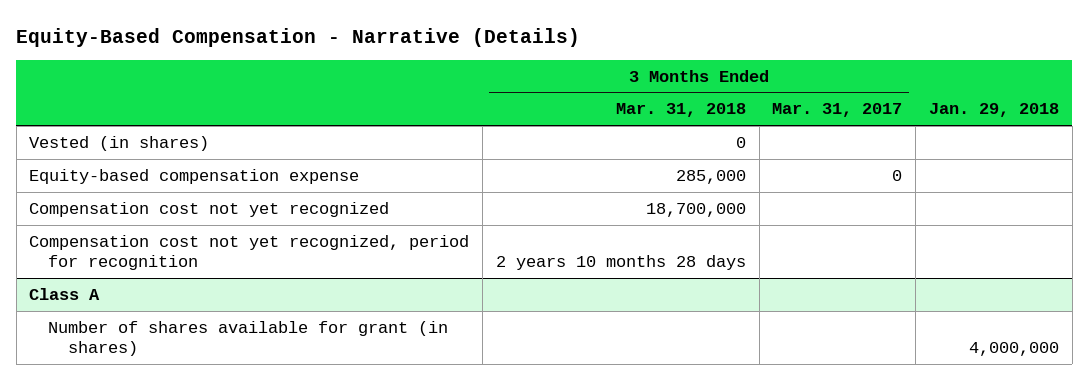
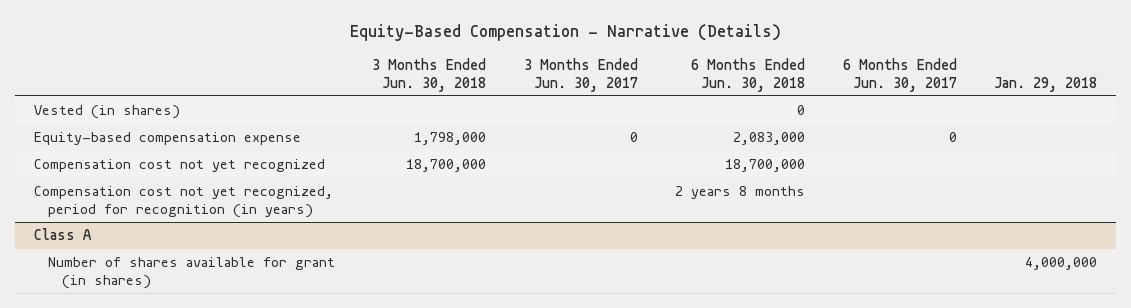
- | 3 Months Ended Mar. 31, 2018 | 3 Months Ended Mar. 31, 2017 | Jan. 29, 2018
+ | 3 Months Ended Jun. 30, 2018 | 3 Months Ended Jun. 30, 2017 | 6 Months Ended Jun. 30, 2018 | 6 Months Ended Jun. 30, 2017 | Jan. 29, 2018
- Compensation cost not yet recognized, period for recognition | 2 years 10 months 28 days | |
+ Compensation cost not yet recognized, period for recognition (in years) | | | 2 years 8 months | |

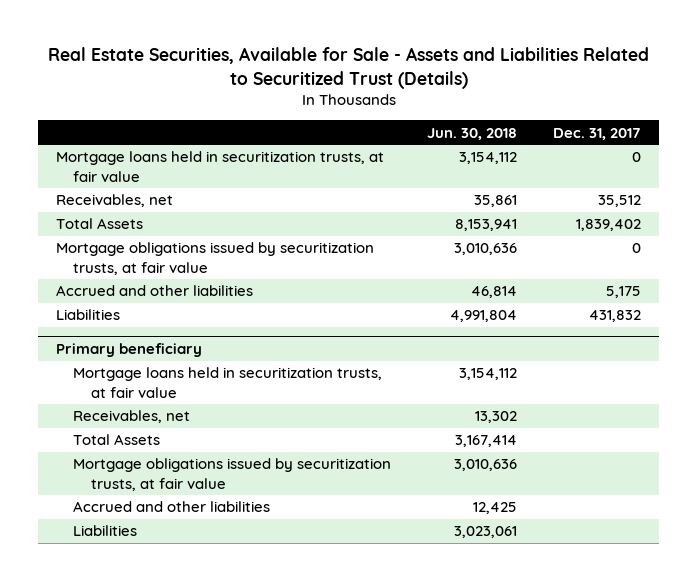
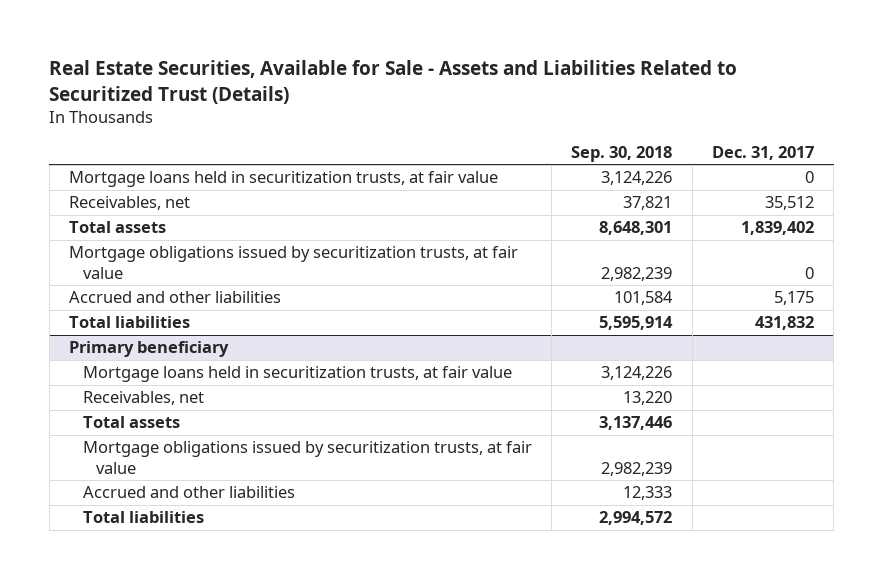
- | Jun. 30, 2018 | Dec. 31, 2017
+ | Sep. 30, 2018 | Dec. 31, 2017
- Total Assets | 8,153,941 | 1,839,402
+ Total assets | 8,648,301 | 1,839,402
- Liabilities | 4,991,804 | 431,832
+ Total liabilities | 5,595,914 | 431,832
@ Primary beneficiary
- Total Assets | 3,167,414 |
+ Total assets | 3,137,446 |
- Liabilities | 3,023,061 |
+ Total liabilities | 2,994,572 |

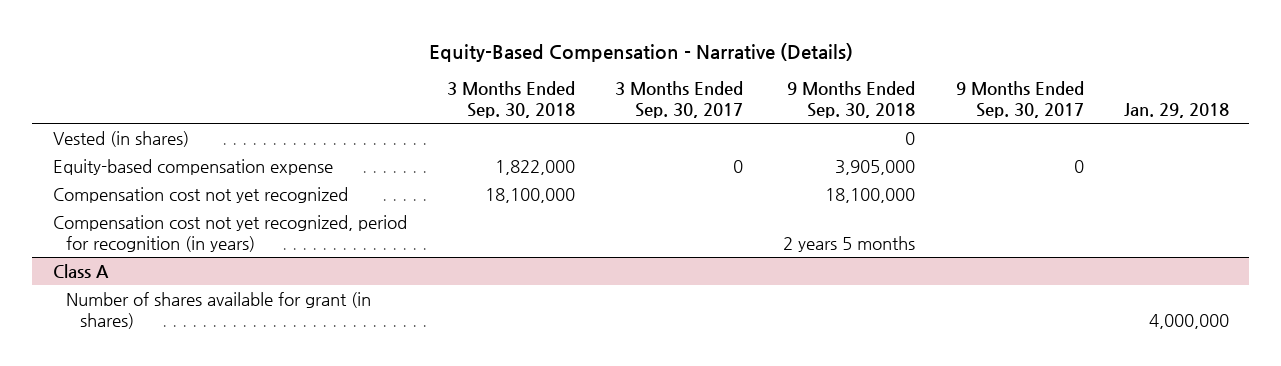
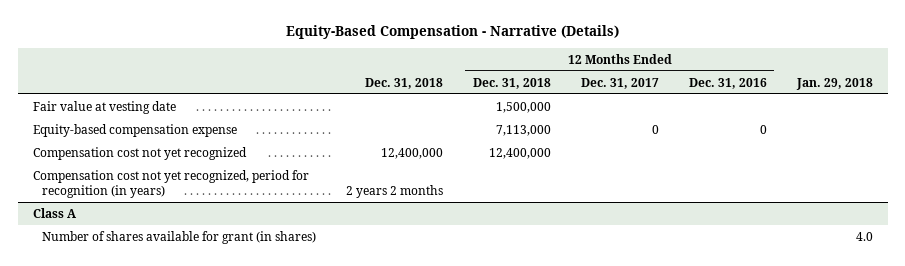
- | 3 Months Ended Sep. 30, 2018 | 3 Months Ended Sep. 30, 2017 | 9 Months Ended Sep. 30, 2018 | 9 Months Ended Sep. 30, 2017 | Jan. 29, 2018
+ | Dec. 31, 2018 | 12 Months Ended Dec. 31, 2018 | 12 Months Ended Dec. 31, 2017 | 12 Months Ended Dec. 31, 2016 | Jan. 29, 2018
- Vested (in shares) | | | 0 | |
+ Fair value at vesting date | | 1,500,000 | | |
@ Class A
- Number of shares available for grant (in shares) | | | | | 4,000,000
+ Number of shares available for grant (in shares) | | | | | 4.0

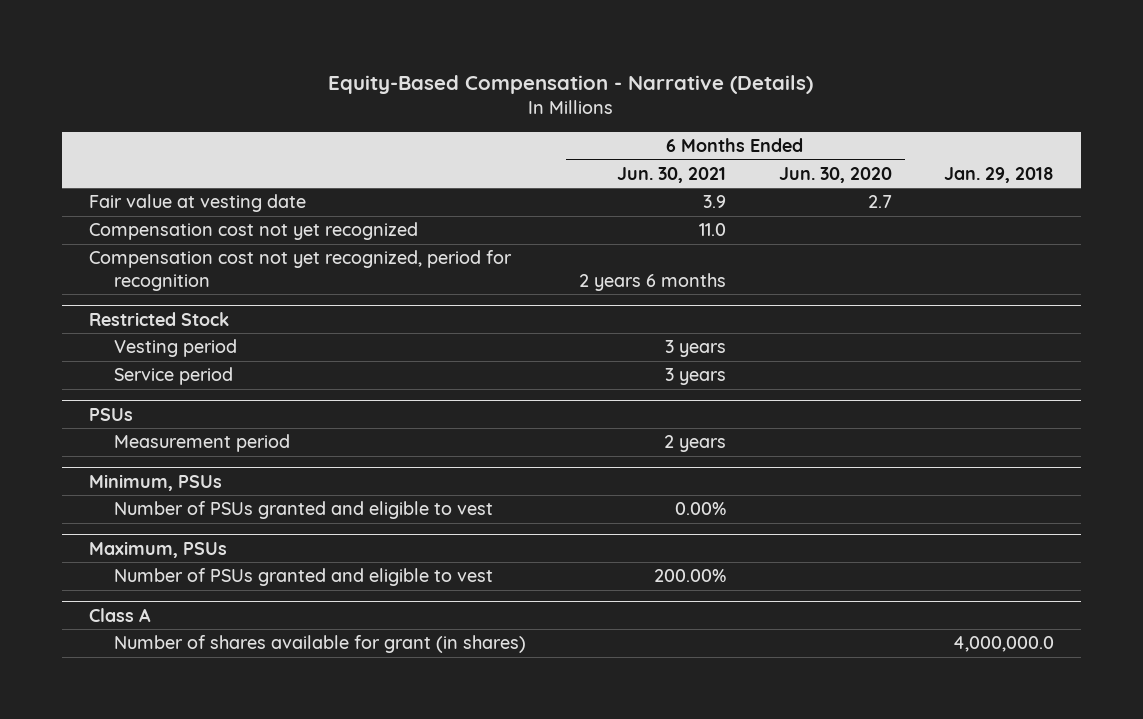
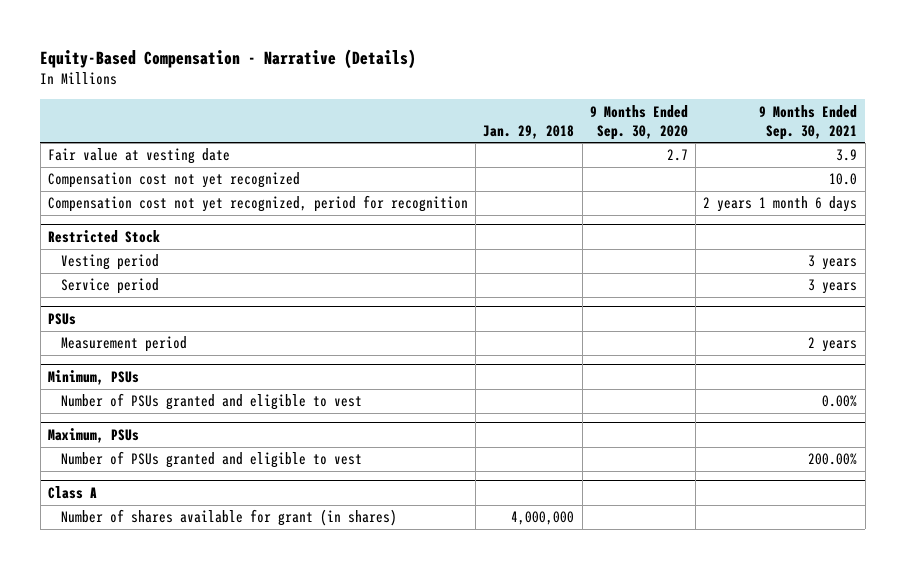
- | 6 Months Ended Jun. 30, 2021 | 6 Months Ended Jun. 30, 2020 | Jan. 29, 2018
+ | Jan. 29, 2018 | 9 Months Ended Sep. 30, 2020 | 9 Months Ended Sep. 30, 2021
@ Class A
- Number of shares available for grant (in shares) | | | 4,000,000.0
+ Number of shares available for grant (in shares) | 4,000,000 | |

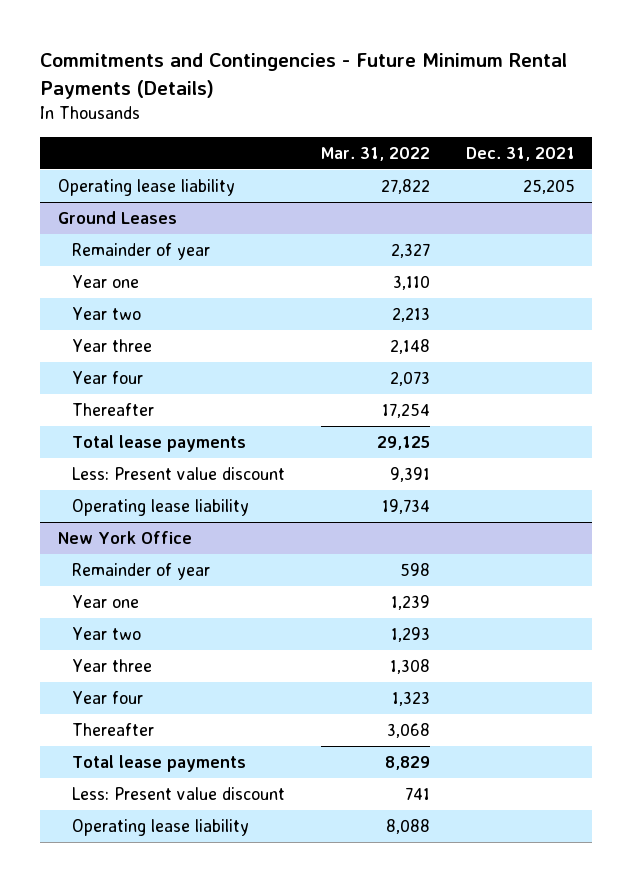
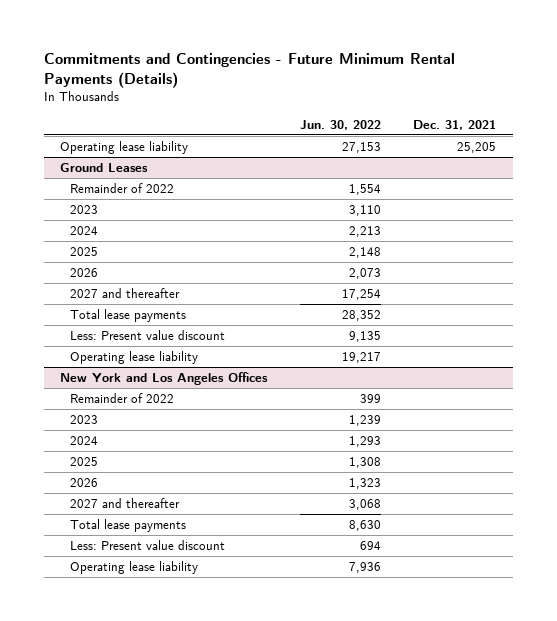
- | Mar. 31, 2022 | Dec. 31, 2021
+ | Jun. 30, 2022 | Dec. 31, 2021
@ Ground Leases
- Remainder of year | 2,327 |
- Year one | 3,110 |
- Year two | 2,213 |
- Year three | 2,148 |
- Year four | 2,073 |
- Thereafter | 17,254 |
+ Remainder of 2022 | 1,554 |
+ 2023 | 3,110 |
+ 2024 | 2,213 |
+ 2025 | 2,148 |
+ 2026 | 2,073 |
+ 2027 and thereafter | 17,254 |
- New York Office
- Remainder of year | 598 |
- Year one | 1,239 |
- Year two | 1,293 |
- Year three | 1,308 |
- Year four | 1,323 |
- Thereafter | 3,068 |
+ New York and Los Angeles Offices
+ Remainder of 2022 | 399 |
+ 2023 | 1,239 |
+ 2024 | 1,293 |
+ 2025 | 1,308 |
+ 2026 | 1,323 |
+ 2027 and thereafter | 3,068 |

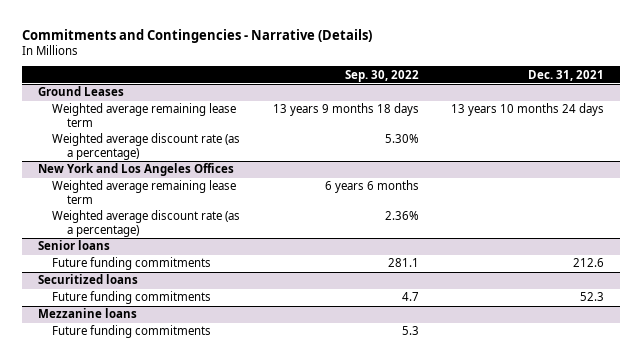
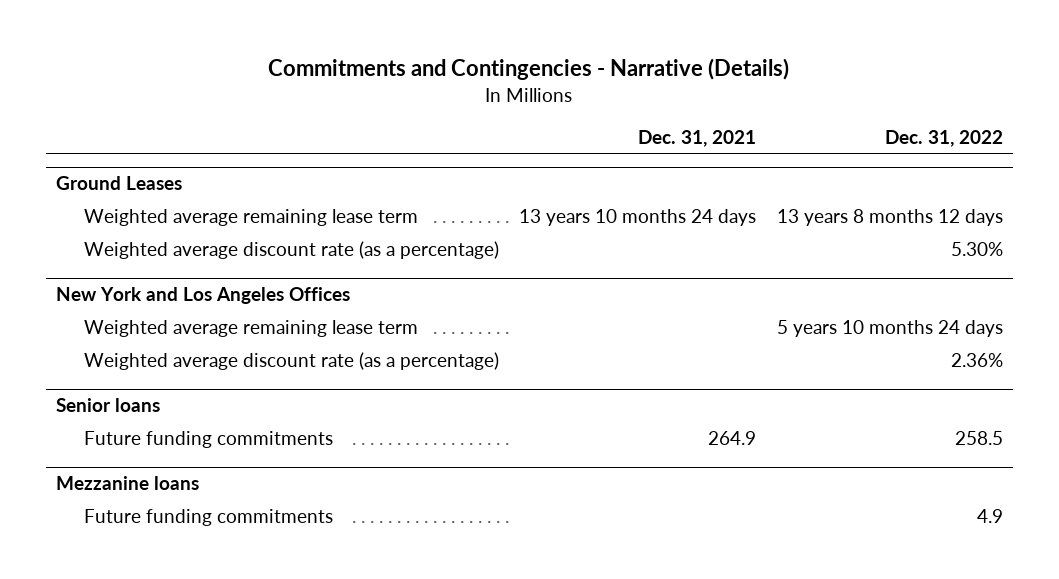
- | Sep. 30, 2022 | Dec. 31, 2021
+ | Dec. 31, 2021 | Dec. 31, 2022
@ Senior loans
- Future funding commitments | 281.1 | 212.6
- Securitized loans
- Future funding commitments | 4.7 | 52.3
@ Senior loans
+ Future funding commitments | 264.9 | 258.5

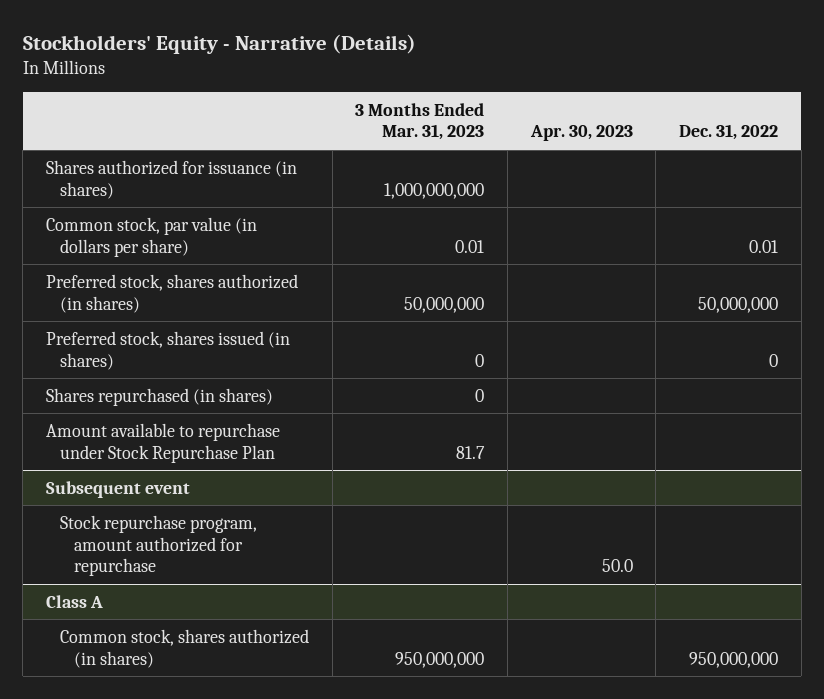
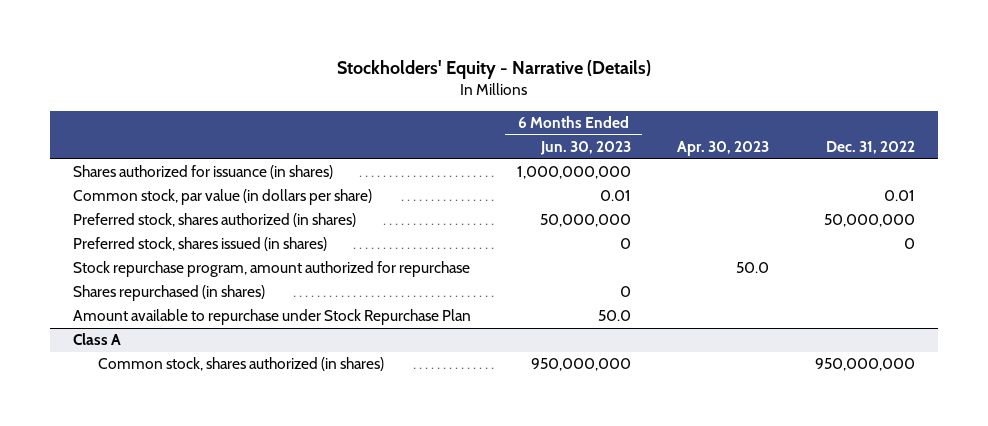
- | 3 Months Ended Mar. 31, 2023 | Apr. 30, 2023 | Dec. 31, 2022
+ | 6 Months Ended Jun. 30, 2023 | Apr. 30, 2023 | Dec. 31, 2022
+ Stock repurchase program, amount authorized for repurchase | | 50.0 |
- Subsequent event
- Stock repurchase program, amount authorized for repurchase | | 50.0 |

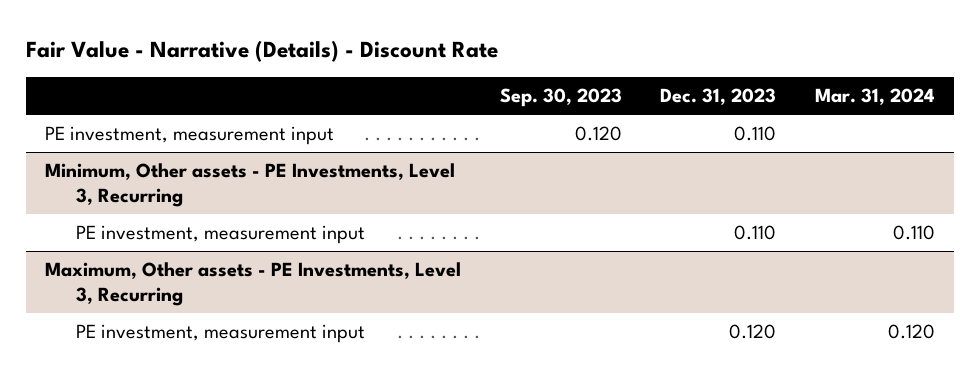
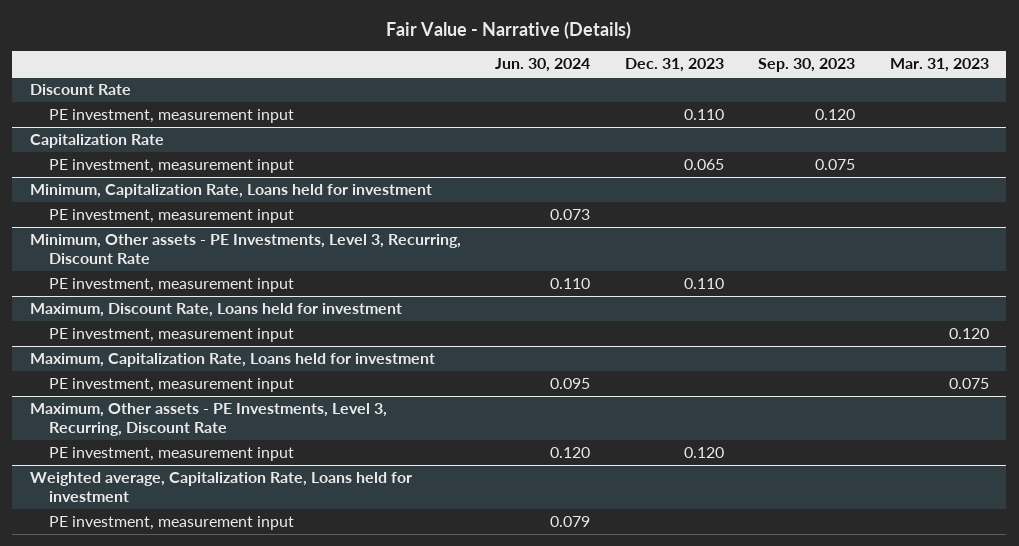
- Fair Value - Narrative (Details) - Discount Rate
+ Fair Value - Narrative (Details)
- | Sep. 30, 2023 | Dec. 31, 2023 | Mar. 31, 2024
+ | Jun. 30, 2024 | Dec. 31, 2023 | Sep. 30, 2023 | Mar. 31, 2023
+ Discount Rate
- Minimum, Other assets - PE Investments, Level 3, Recurring
+ Capitalization Rate
+ PE investment, measurement input | | 0.065 | 0.075 |
+ Minimum, Capitalization Rate, Loans held for investment
+ PE investment, measurement input | 0.073 | | |
+ Minimum, Other assets - PE Investments, Level 3, Recurring, Discount Rate
- Maximum, Other assets - PE Investments, Level 3, Recurring
+ Maximum, Discount Rate, Loans held for investment
+ PE investment, measurement input | | | | 0.120
+ Maximum, Capitalization Rate, Loans held for investment
+ PE investment, measurement input | 0.095 | | | 0.075
+ Maximum, Other assets - PE Investments, Level 3, Recurring, Discount Rate
+ Weighted average, Capitalization Rate, Loans held for investment
+ PE investment, measurement input | 0.079 | | |

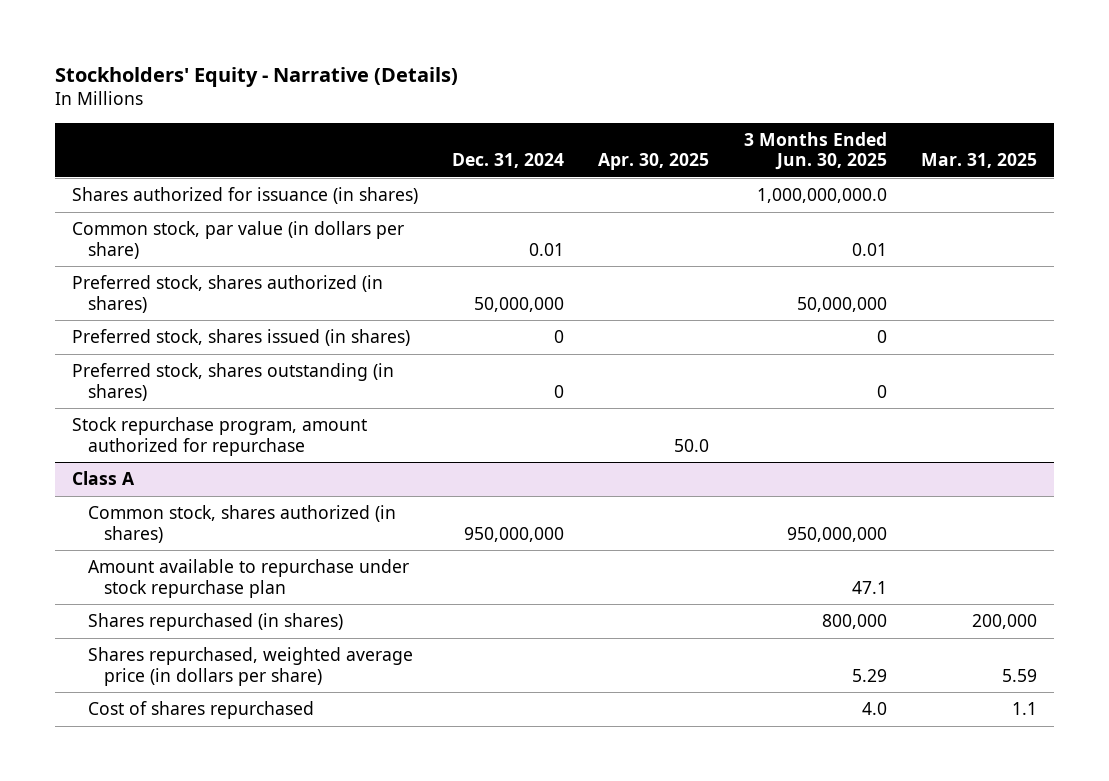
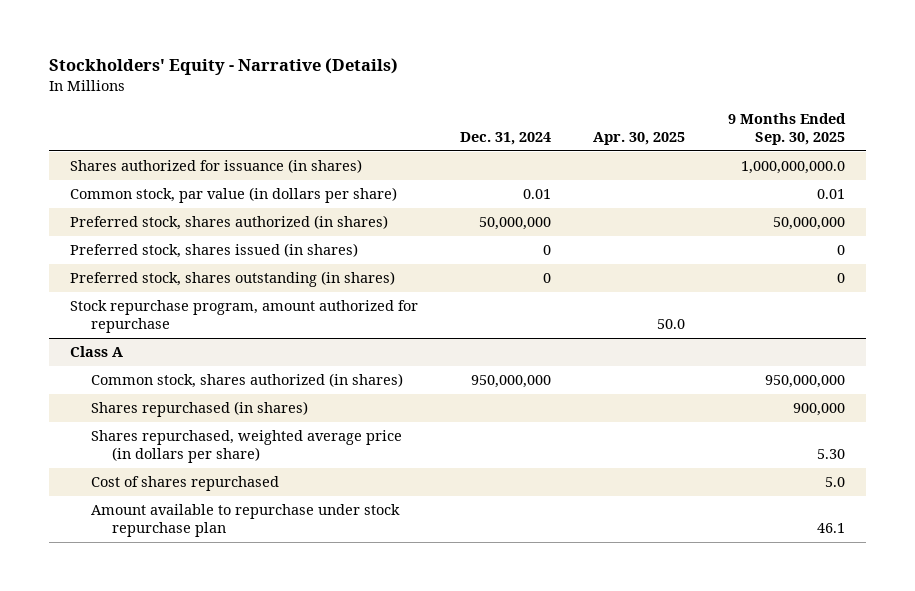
- | Dec. 31, 2024 | Apr. 30, 2025 | 3 Months Ended Jun. 30, 2025 | Mar. 31, 2025
+ | Dec. 31, 2024 | Apr. 30, 2025 | 9 Months Ended Sep. 30, 2025
@ Class A
moved down: Amount available to repurchase under stock repurchase plan | | | 46.1

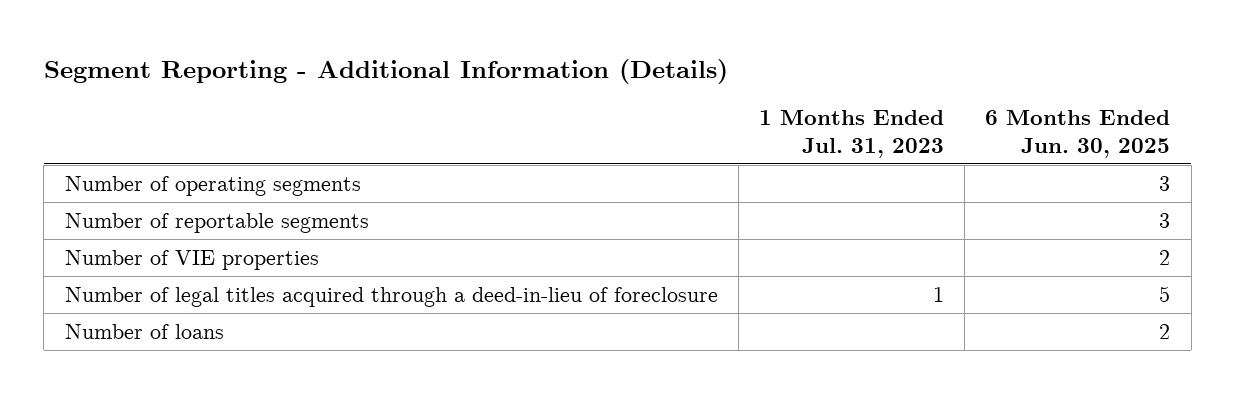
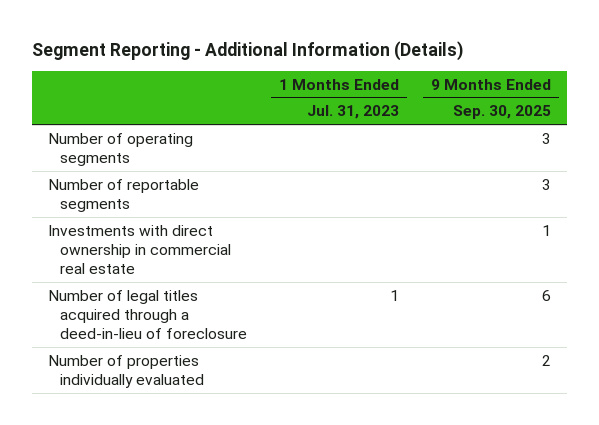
- | 1 Months Ended Jul. 31, 2023 | 6 Months Ended Jun. 30, 2025
+ | 1 Months Ended Jul. 31, 2023 | 9 Months Ended Sep. 30, 2025
- Number of VIE properties | | 2
+ Investments with direct ownership in commercial real estate | | 1
- Number of loans | | 2
+ Number of properties individually evaluated | | 2

